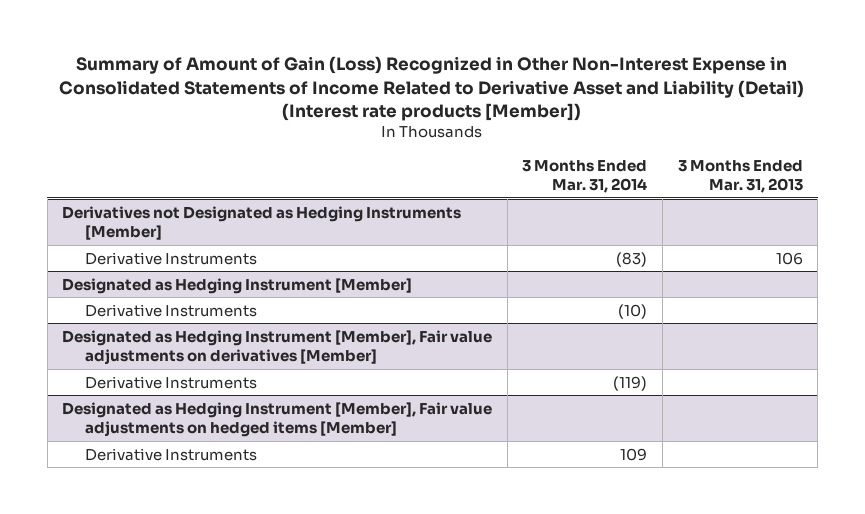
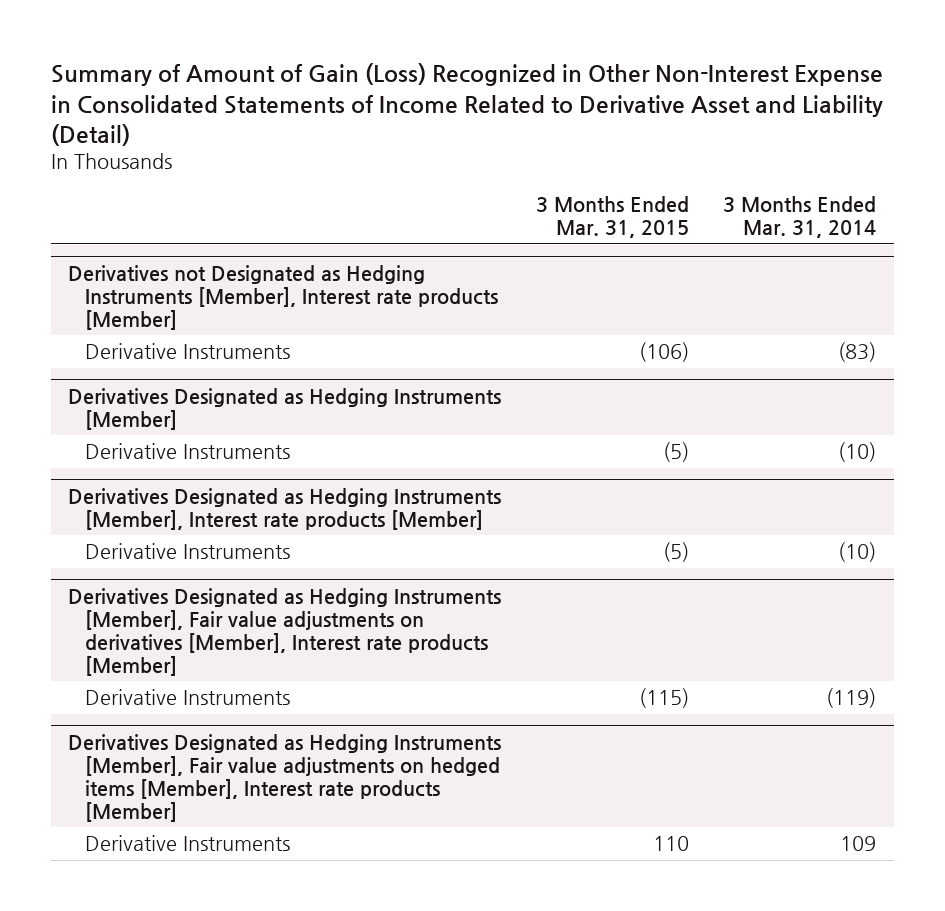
- Summary of Amount of Gain (Loss) Recognized in Other Non-Interest Expense in Consolidated Statements of Income Related to Derivative Asset and Liability (Detail) (Interest rate products [Member])
+ Summary of Amount of Gain (Loss) Recognized in Other Non-Interest Expense in Consolidated Statements of Income Related to Derivative Asset and Liability (Detail)
- | 3 Months Ended Mar. 31, 2014 | 3 Months Ended Mar. 31, 2013
+ | 3 Months Ended Mar. 31, 2015 | 3 Months Ended Mar. 31, 2014
- Derivatives not Designated as Hedging Instruments [Member]
+ Derivatives not Designated as Hedging Instruments [Member], Interest rate products [Member]
- Designated as Hedging Instrument [Member]
+ Derivatives Designated as Hedging Instruments [Member]
- Designated as Hedging Instrument [Member], Fair value adjustments on derivatives [Member]
+ Derivatives Designated as Hedging Instruments [Member], Interest rate products [Member]
+ Derivative Instruments | (5) | (10)
+ Derivatives Designated as Hedging Instruments [Member], Fair value adjustments on derivatives [Member], Interest rate products [Member]
- Designated as Hedging Instrument [Member], Fair value adjustments on hedged items [Member]
+ Derivatives Designated as Hedging Instruments [Member], Fair value adjustments on hedged items [Member], Interest rate products [Member]

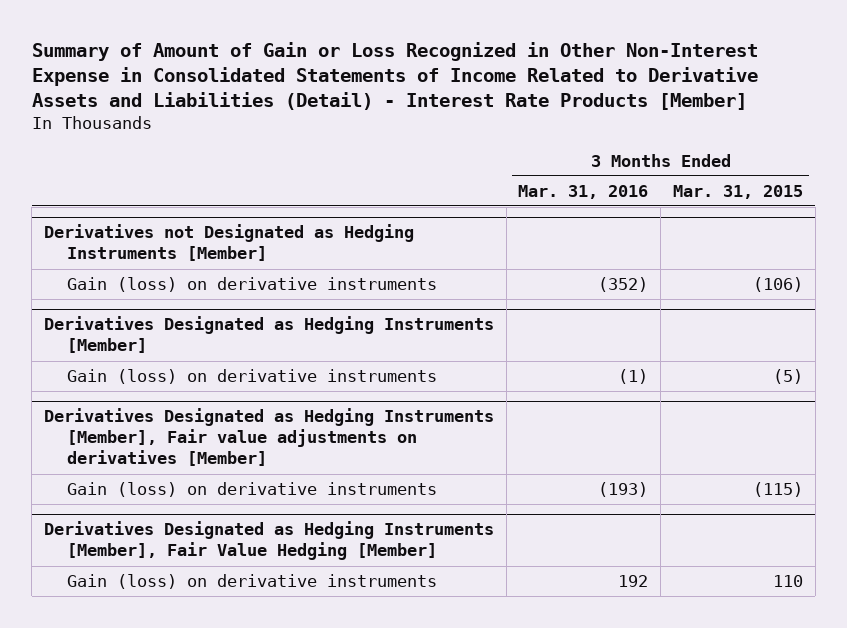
- Summary of Amount of Gain (Loss) Recognized in Other Non-Interest Expense in Consolidated Statements of Income Related to Derivative Asset and Liability (Detail)
+ Summary of Amount of Gain or Loss Recognized in Other Non-Interest Expense in Consolidated Statements of Income Related to Derivative Assets and Liabilities (Detail) - Interest Rate Products [Member]
- | 3 Months Ended Mar. 31, 2015 | 3 Months Ended Mar. 31, 2014
+ | 3 Months Ended Mar. 31, 2016 | 3 Months Ended Mar. 31, 2015
- Derivatives not Designated as Hedging Instruments [Member], Interest rate products [Member]
- Derivative Instruments | (106) | (83)
+ Derivatives not Designated as Hedging Instruments [Member]
+ Gain (loss) on derivative instruments | (352) | (106)
@ Derivatives Designated as Hedging Instruments [Member]
- Derivative Instruments | (5) | (10)
- Derivatives Designated as Hedging Instruments [Member], Interest rate products [Member]
- Derivative Instruments | (5) | (10)
- Derivatives Designated as Hedging Instruments [Member], Fair value adjustments on derivatives [Member], Interest rate products [Member]
- Derivative Instruments | (115) | (119)
- Derivatives Designated as Hedging Instruments [Member], Fair value adjustments on hedged items [Member], Interest rate products [Member]
- Derivative Instruments | 110 | 109
@ Derivatives Designated as Hedging Instruments [Member]
+ Gain (loss) on derivative instruments | (1) | (5)
+ Derivatives Designated as Hedging Instruments [Member], Fair value adjustments on derivatives [Member]
+ Gain (loss) on derivative instruments | (193) | (115)
+ Derivatives Designated as Hedging Instruments [Member], Fair Value Hedging [Member]
+ Gain (loss) on derivative instruments | 192 | 110

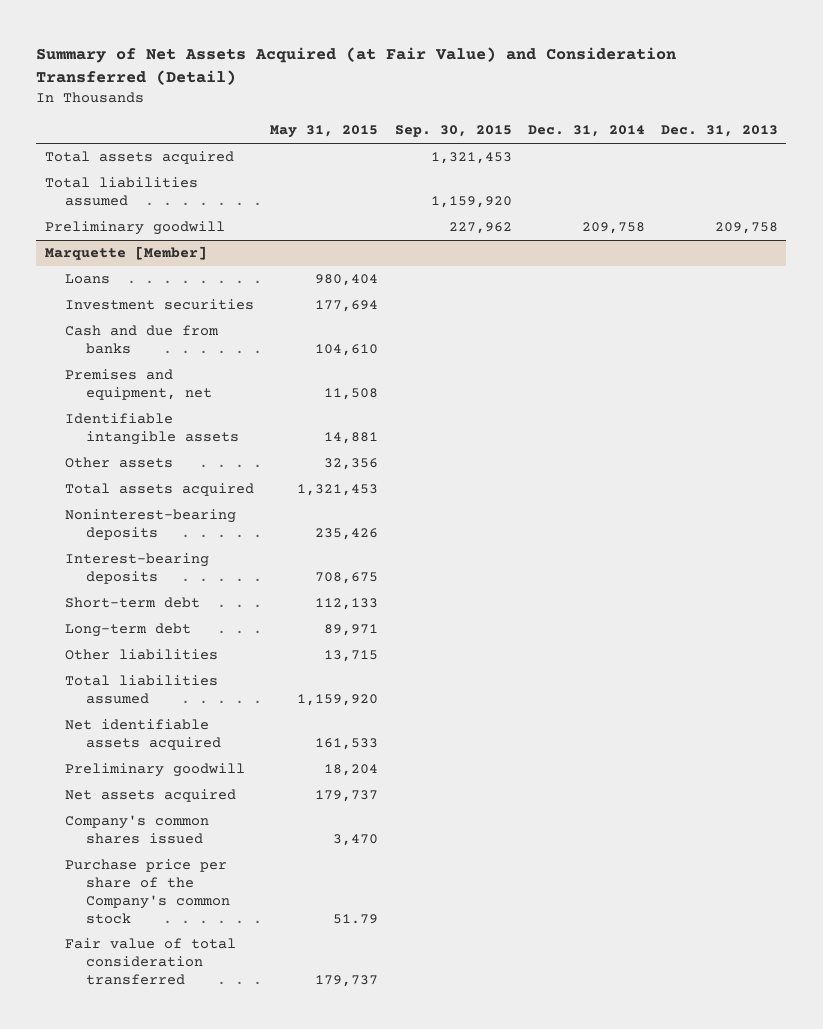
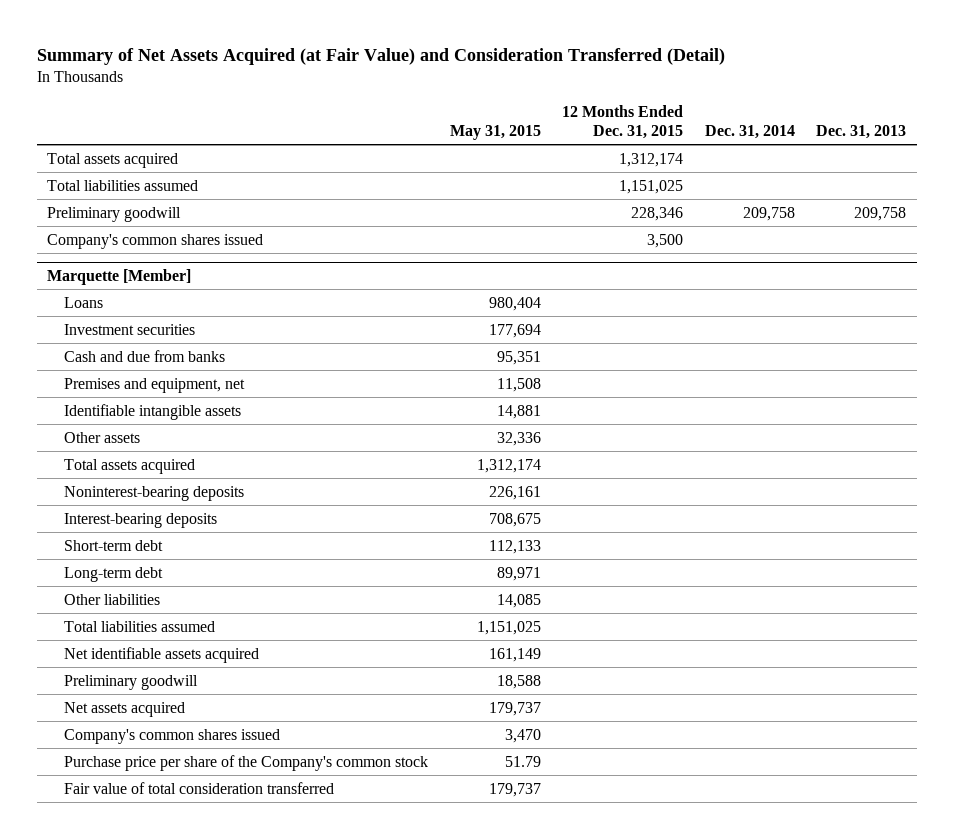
- | May 31, 2015 | Sep. 30, 2015 | Dec. 31, 2014 | Dec. 31, 2013
+ | May 31, 2015 | 12 Months Ended Dec. 31, 2015 | Dec. 31, 2014 | Dec. 31, 2013
+ Company's common shares issued | | 3,500 | |
@ Marquette [Member]
- Cash and due from banks | 104,610 | | |
+ Cash and due from banks | 95,351 | | |
- Other assets | 32,356 | | |
- Total assets acquired | 1,321,453 | | |
- Noninterest-bearing deposits | 235,426 | | |
+ Other assets | 32,336 | | |
+ Total assets acquired | 1,312,174 | | |
+ Noninterest-bearing deposits | 226,161 | | |
- Other liabilities | 13,715 | | |
- Total liabilities assumed | 1,159,920 | | |
- Net identifiable assets acquired | 161,533 | | |
- Preliminary goodwill | 18,204 | | |
+ Other liabilities | 14,085 | | |
+ Total liabilities assumed | 1,151,025 | | |
+ Net identifiable assets acquired | 161,149 | | |
+ Preliminary goodwill | 18,588 | | |

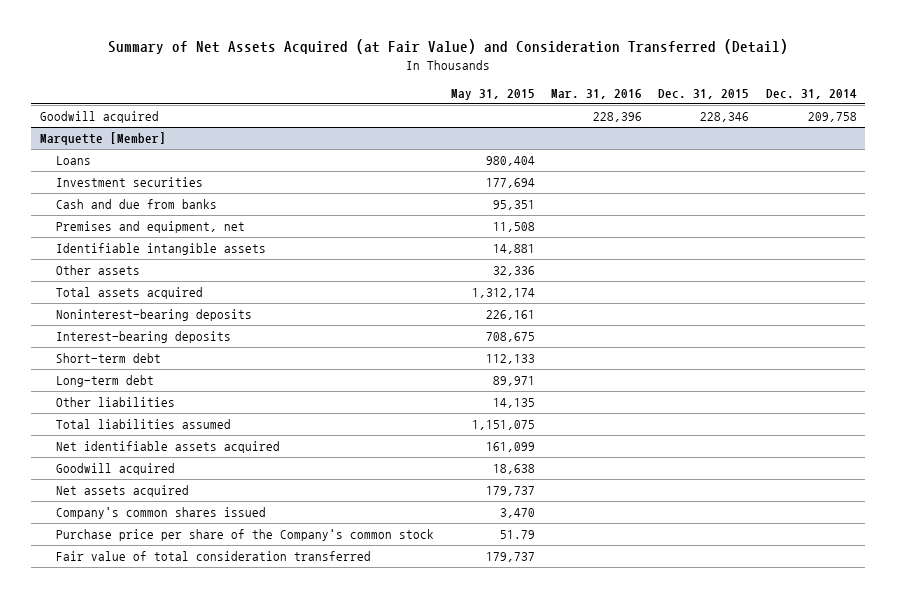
- | May 31, 2015 | 12 Months Ended Dec. 31, 2015 | Dec. 31, 2014 | Dec. 31, 2013
+ | May 31, 2015 | Mar. 31, 2016 | Dec. 31, 2015 | Dec. 31, 2014
- Total assets acquired | | 1,312,174 | |
- Total liabilities assumed | | 1,151,025 | |
- Preliminary goodwill | | 228,346 | 209,758 | 209,758
- Company's common shares issued | | 3,500 | |
+ Goodwill acquired | | 228,396 | 228,346 | 209,758
@ Marquette [Member]
- Other liabilities | 14,085 | | |
- Total liabilities assumed | 1,151,025 | | |
- Net identifiable assets acquired | 161,149 | | |
- Preliminary goodwill | 18,588 | | |
+ Other liabilities | 14,135 | | |
+ Total liabilities assumed | 1,151,075 | | |
+ Net identifiable assets acquired | 161,099 | | |
+ Goodwill acquired | 18,638 | | |

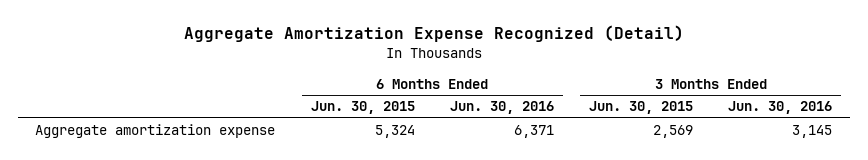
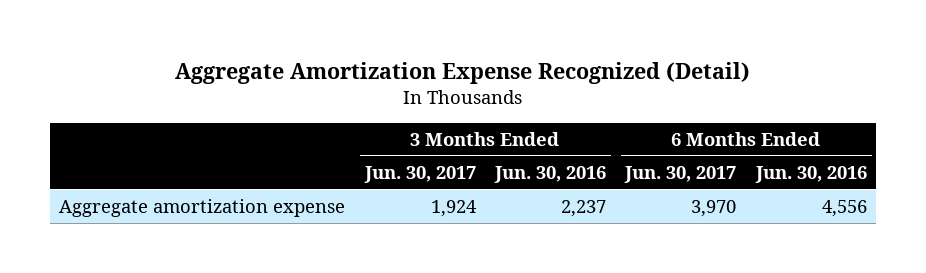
- | 6 Months Ended Jun. 30, 2015 | 6 Months Ended Jun. 30, 2016 | 3 Months Ended Jun. 30, 2015 | 3 Months Ended Jun. 30, 2016
+ | 3 Months Ended Jun. 30, 2017 | 3 Months Ended Jun. 30, 2016 | 6 Months Ended Jun. 30, 2017 | 6 Months Ended Jun. 30, 2016
- Aggregate amortization expense | 5,324 | 6,371 | 2,569 | 3,145
+ Aggregate amortization expense | 1,924 | 2,237 | 3,970 | 4,556

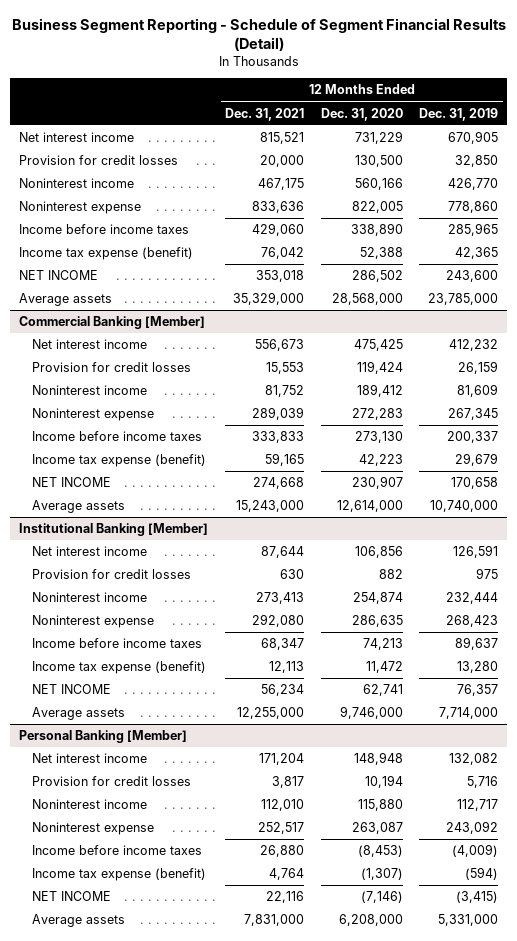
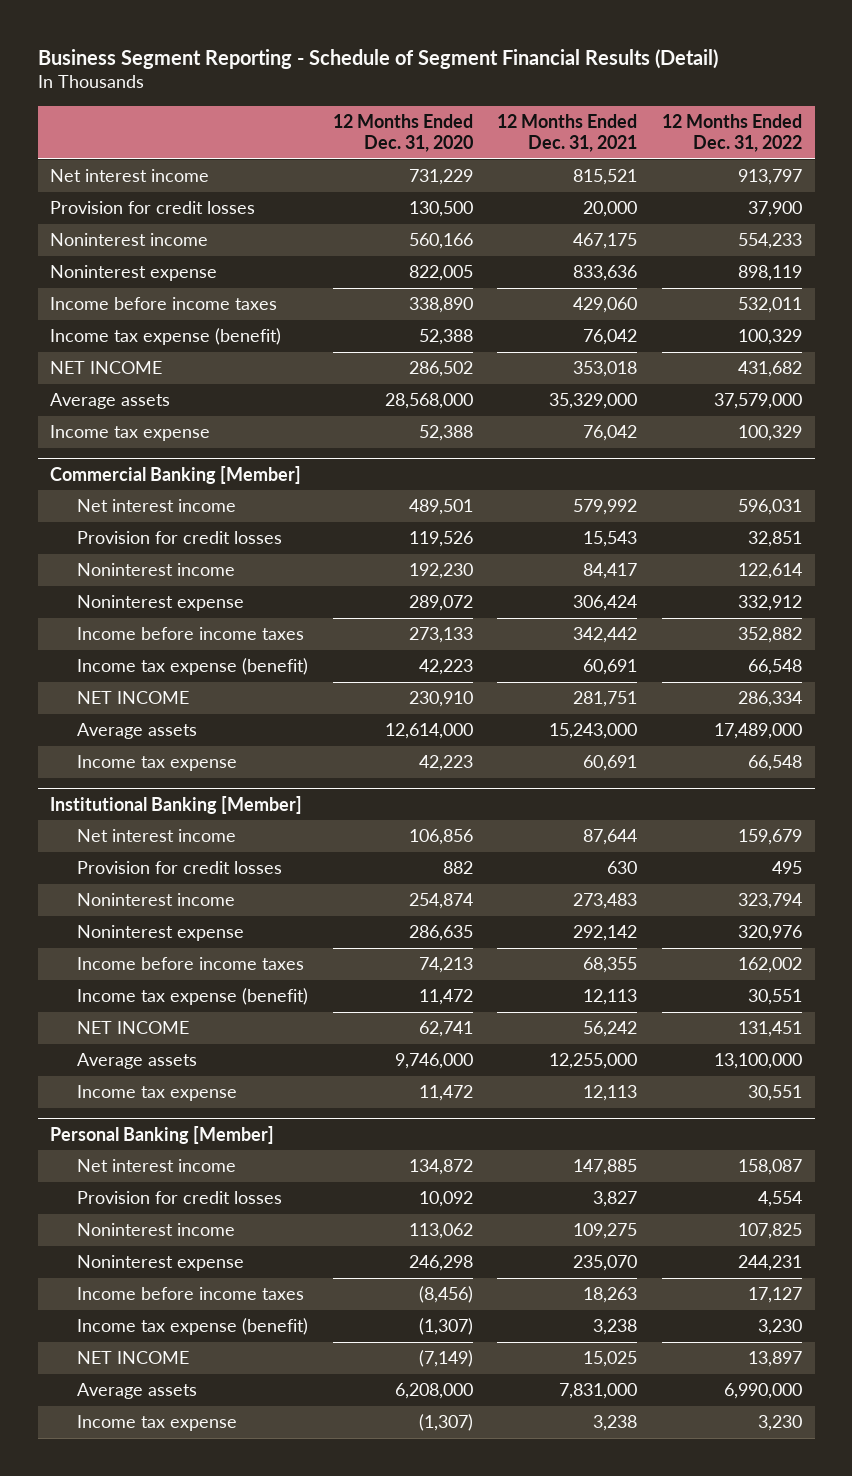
- | 12 Months Ended Dec. 31, 2021 | 12 Months Ended Dec. 31, 2020 | 12 Months Ended Dec. 31, 2019
+ | 12 Months Ended Dec. 31, 2020 | 12 Months Ended Dec. 31, 2021 | 12 Months Ended Dec. 31, 2022
+ Income tax expense | 52,388 | 76,042 | 100,329
@ Commercial Banking [Member]
- Net interest income | 556,673 | 475,425 | 412,232
- Provision for credit losses | 15,553 | 119,424 | 26,159
- Noninterest income | 81,752 | 189,412 | 81,609
- Noninterest expense | 289,039 | 272,283 | 267,345
- Income before income taxes | 333,833 | 273,130 | 200,337
- Income tax expense (benefit) | 59,165 | 42,223 | 29,679
- NET INCOME | 274,668 | 230,907 | 170,658
+ Net interest income | 489,501 | 579,992 | 596,031
+ Provision for credit losses | 119,526 | 15,543 | 32,851
+ Noninterest income | 192,230 | 84,417 | 122,614
+ Noninterest expense | 289,072 | 306,424 | 332,912
+ Income before income taxes | 273,133 | 342,442 | 352,882
+ Income tax expense (benefit) | 42,223 | 60,691 | 66,548
+ NET INCOME | 230,910 | 281,751 | 286,334
+ Income tax expense | 42,223 | 60,691 | 66,548
@ Institutional Banking [Member]
- Noninterest income | 273,413 | 254,874 | 232,444
- Noninterest expense | 292,080 | 286,635 | 268,423
- Income before income taxes | 68,347 | 74,213 | 89,637
+ Noninterest income | 254,874 | 273,483 | 323,794
+ Noninterest expense | 286,635 | 292,142 | 320,976
+ Income before income taxes | 74,213 | 68,355 | 162,002
- NET INCOME | 56,234 | 62,741 | 76,357
+ NET INCOME | 62,741 | 56,242 | 131,451
+ Income tax expense | 11,472 | 12,113 | 30,551
@ Personal Banking [Member]
- Net interest income | 171,204 | 148,948 | 132,082
- Provision for credit losses | 3,817 | 10,194 | 5,716
- Noninterest income | 112,010 | 115,880 | 112,717
- Noninterest expense | 252,517 | 263,087 | 243,092
- Income before income taxes | 26,880 | (8,453) | (4,009)
- Income tax expense (benefit) | 4,764 | (1,307) | (594)
- NET INCOME | 22,116 | (7,146) | (3,415)
+ Net interest income | 134,872 | 147,885 | 158,087
+ Provision for credit losses | 10,092 | 3,827 | 4,554
+ Noninterest income | 113,062 | 109,275 | 107,825
+ Noninterest expense | 246,298 | 235,070 | 244,231
+ Income before income taxes | (8,456) | 18,263 | 17,127
+ Income tax expense (benefit) | (1,307) | 3,238 | 3,230
+ NET INCOME | (7,149) | 15,025 | 13,897
+ Income tax expense | (1,307) | 3,238 | 3,230

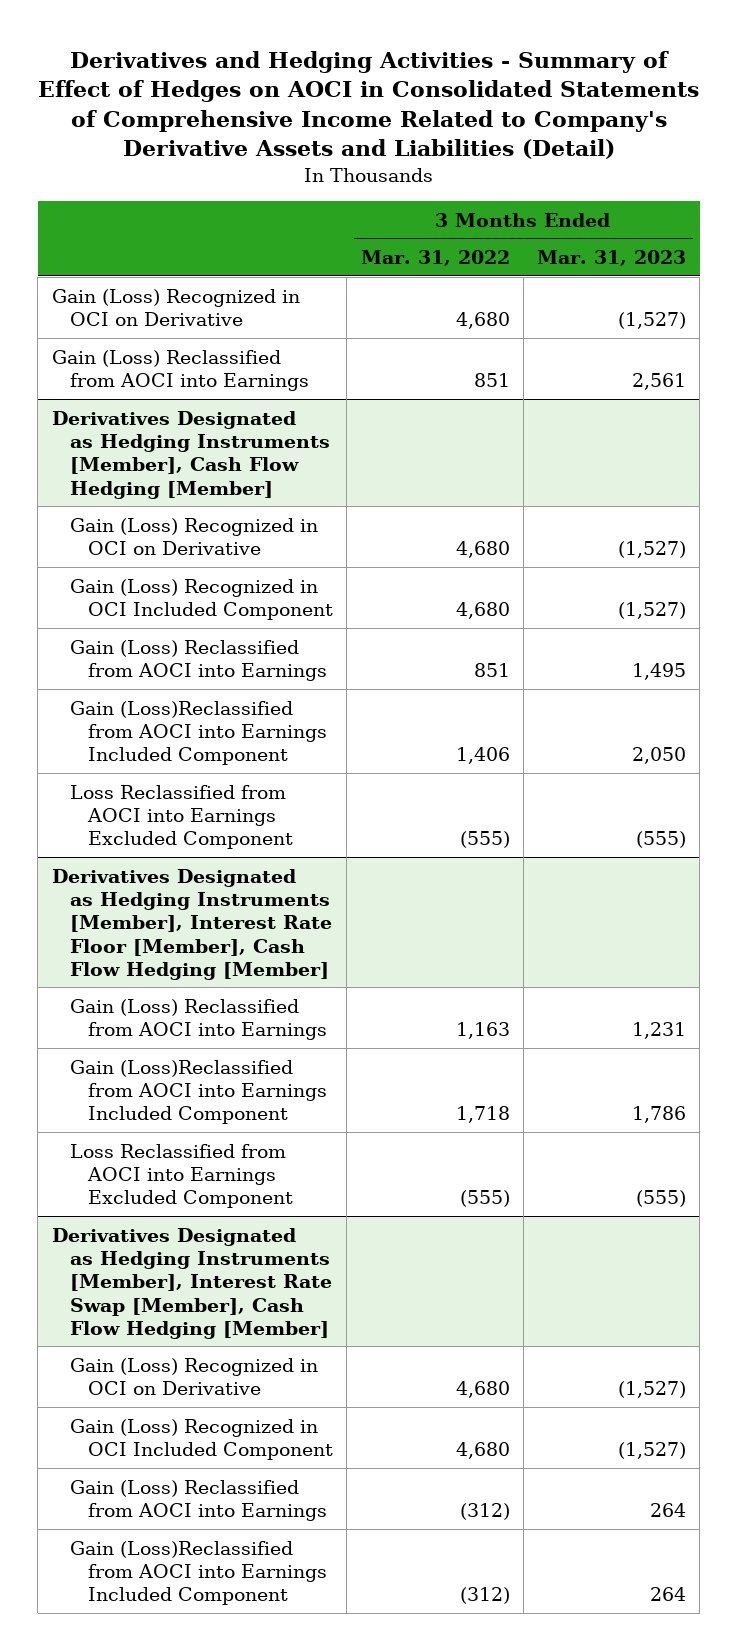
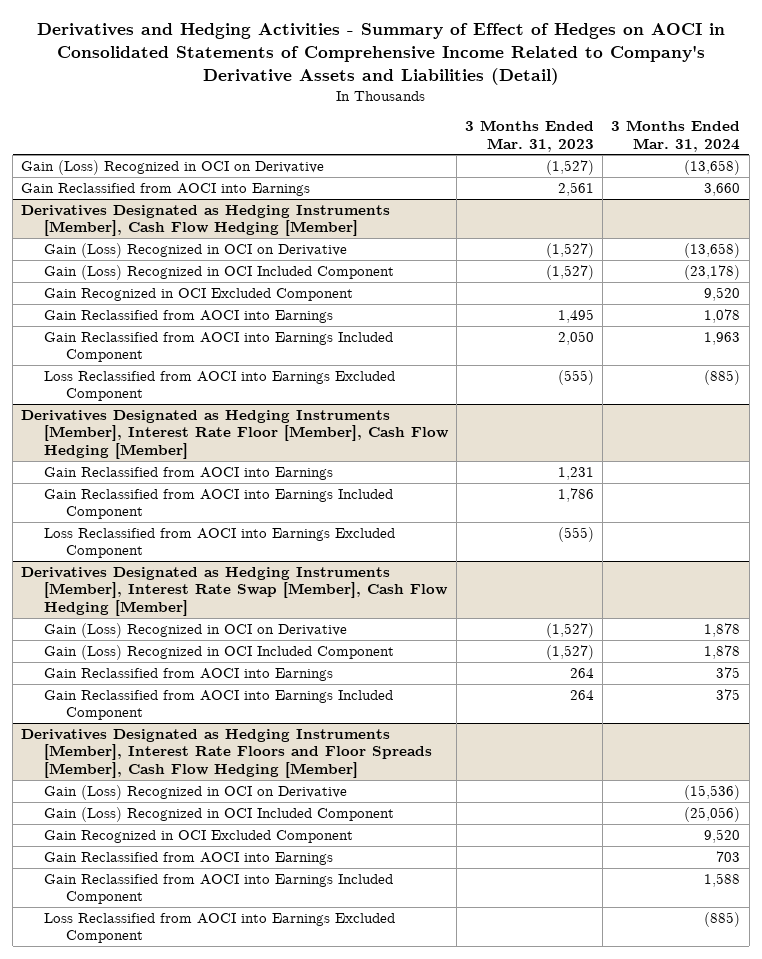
- | 3 Months Ended Mar. 31, 2022 | 3 Months Ended Mar. 31, 2023
+ | 3 Months Ended Mar. 31, 2023 | 3 Months Ended Mar. 31, 2024
- Gain (Loss) Reclassified from AOCI into Earnings | 851 | 2,561
+ Gain Reclassified from AOCI into Earnings | 2,561 | 3,660
@ Derivatives Designated as Hedging Instruments [Member], Cash Flow Hedging [Member]
- Gain (Loss) Reclassified from AOCI into Earnings | 851 | 1,495
- Gain (Loss)Reclassified from AOCI into Earnings Included Component | 1,406 | 2,050
+ Gain Recognized in OCI Excluded Component | | 9,520
+ Gain Reclassified from AOCI into Earnings | 1,495 | 1,078
+ Gain Reclassified from AOCI into Earnings Included Component | 2,050 | 1,963
@ Derivatives Designated as Hedging Instruments [Member], Interest Rate Floor [Member], Cash Flow Hedging [Member]
- Gain (Loss) Reclassified from AOCI into Earnings | 1,163 | 1,231
- Gain (Loss)Reclassified from AOCI into Earnings Included Component | 1,718 | 1,786
+ Gain Reclassified from AOCI into Earnings | 1,231 |
+ Gain Reclassified from AOCI into Earnings Included Component | 1,786 |
@ Derivatives Designated as Hedging Instruments [Member], Interest Rate Swap [Member], Cash Flow Hedging [Member]
- Gain (Loss) Reclassified from AOCI into Earnings | (312) | 264
- Gain (Loss)Reclassified from AOCI into Earnings Included Component | (312) | 264
+ Gain Reclassified from AOCI into Earnings | 264 | 375
+ Gain Reclassified from AOCI into Earnings Included Component | 264 | 375
+ Derivatives Designated as Hedging Instruments [Member], Interest Rate Floors and Floor Spreads [Member], Cash Flow Hedging [Member]
+ Gain (Loss) Recognized in OCI on Derivative | | (15,536)
+ Gain (Loss) Recognized in OCI Included Component | | (25,056)
+ Gain Recognized in OCI Excluded Component | | 9,520
+ Gain Reclassified from AOCI into Earnings | | 703
+ Gain Reclassified from AOCI into Earnings Included Component | | 1,588
+ Loss Reclassified from AOCI into Earnings Excluded Component | | (885)

